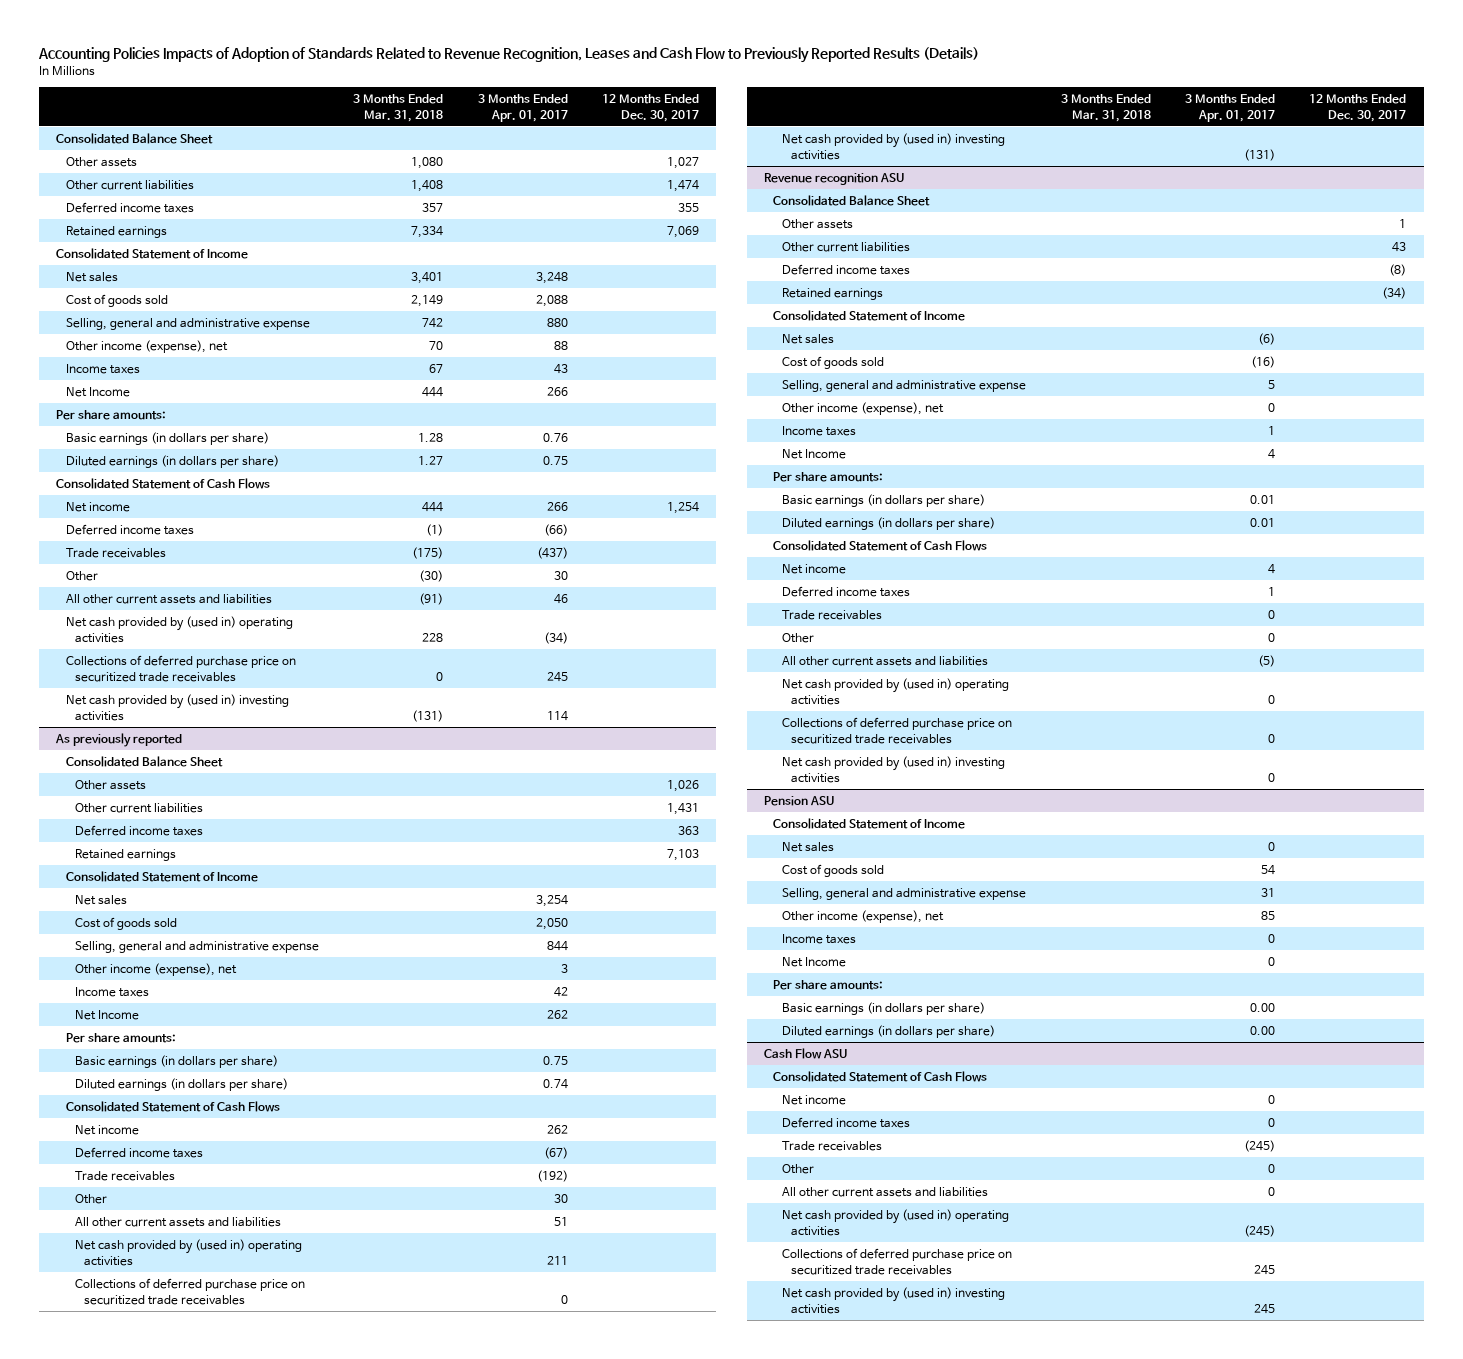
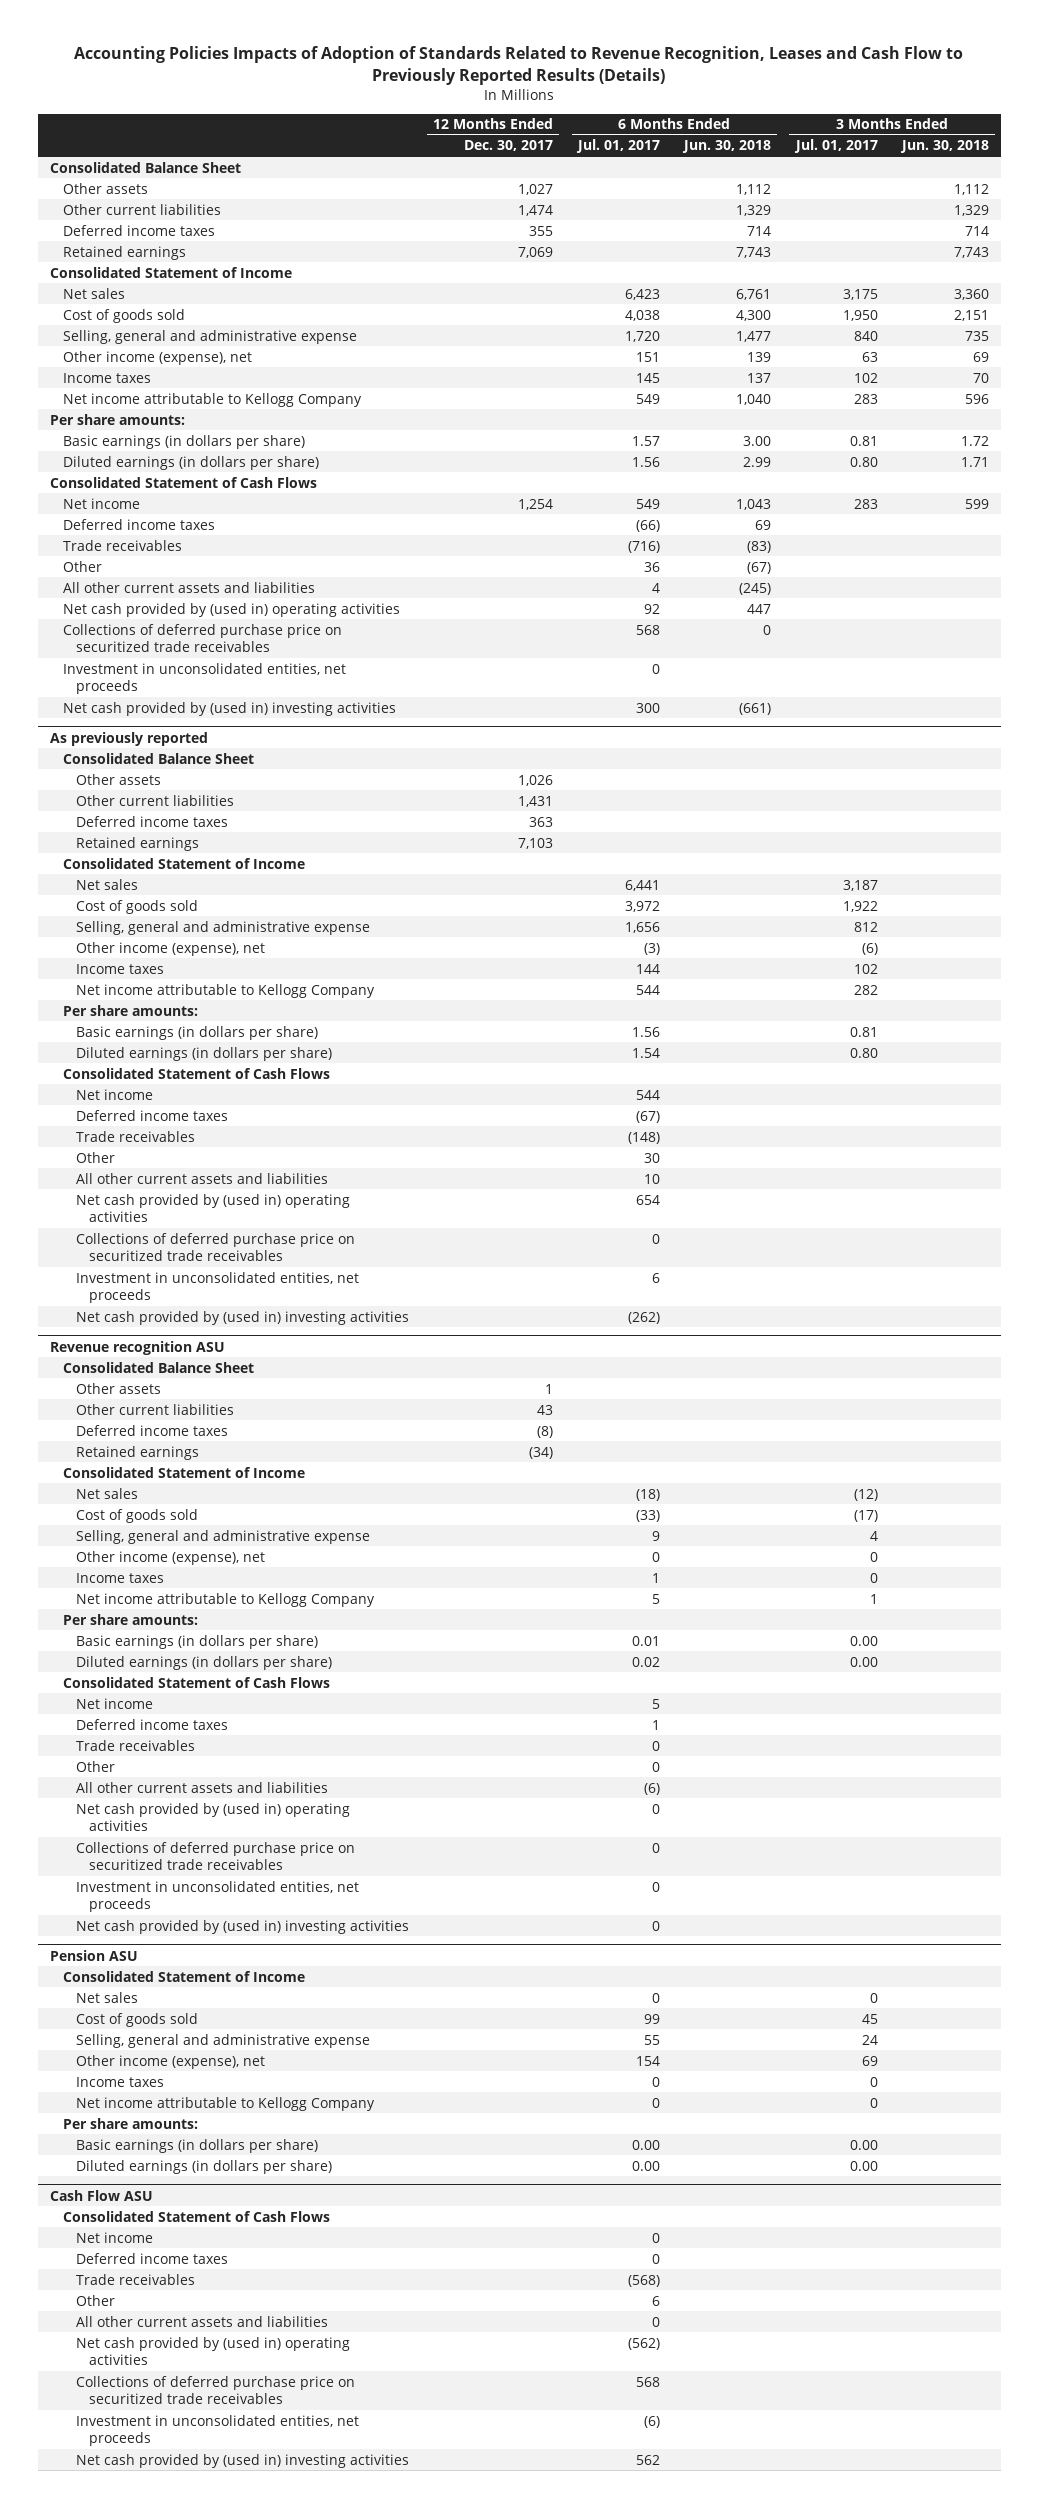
- | 3 Months Ended Mar. 31, 2018 | 3 Months Ended Apr. 01, 2017 | 12 Months Ended Dec. 30, 2017
+ | 12 Months Ended Dec. 30, 2017 | 6 Months Ended Jul. 01, 2017 | 6 Months Ended Jun. 30, 2018 | 3 Months Ended Jul. 01, 2017 | 3 Months Ended Jun. 30, 2018
- Net Income | 444 | 266 |
+ Net income attributable to Kellogg Company | | 549 | 1,040 | 283 | 596
+ Investment in unconsolidated entities, net proceeds | | 0 | | |
@ As previously reported
- Net Income | | 262 |
+ Net income attributable to Kellogg Company | | 544 | | 282 |
+ Investment in unconsolidated entities, net proceeds | | 6 | | |
@ Revenue recognition ASU
- Net Income | | 4 |
+ Net income attributable to Kellogg Company | | 5 | | 1 |
+ Investment in unconsolidated entities, net proceeds | | 0 | | |
@ Pension ASU
- Net Income | | 0 |
+ Net income attributable to Kellogg Company | | 0 | | 0 |
@ Cash Flow ASU
+ Investment in unconsolidated entities, net proceeds | | (6) | | |

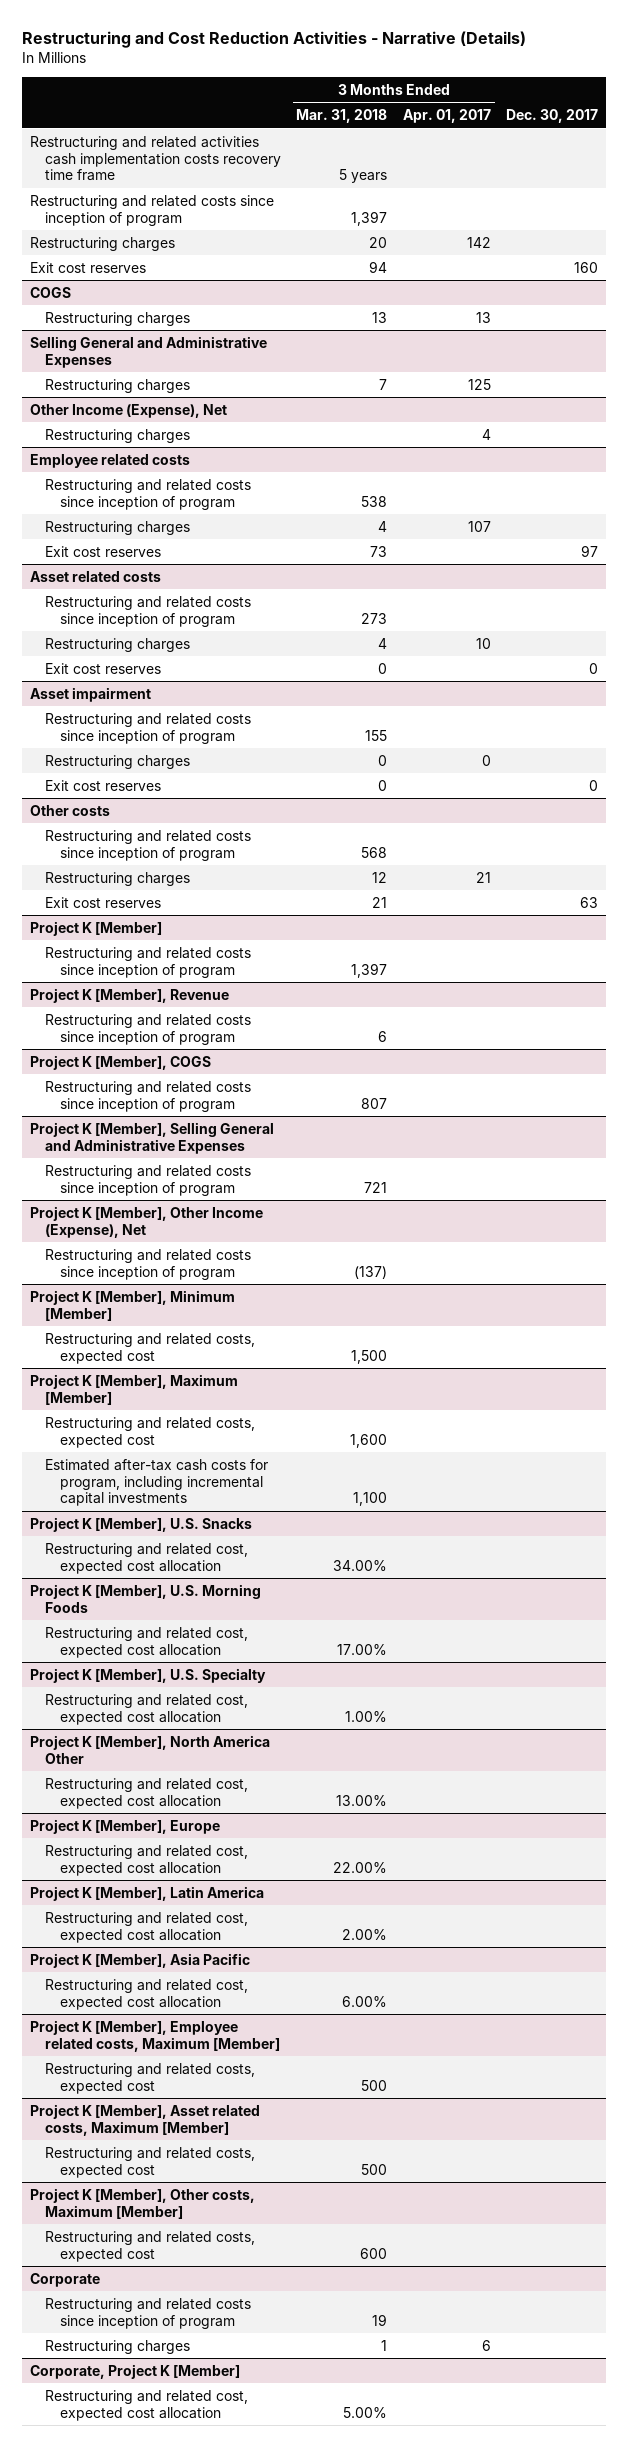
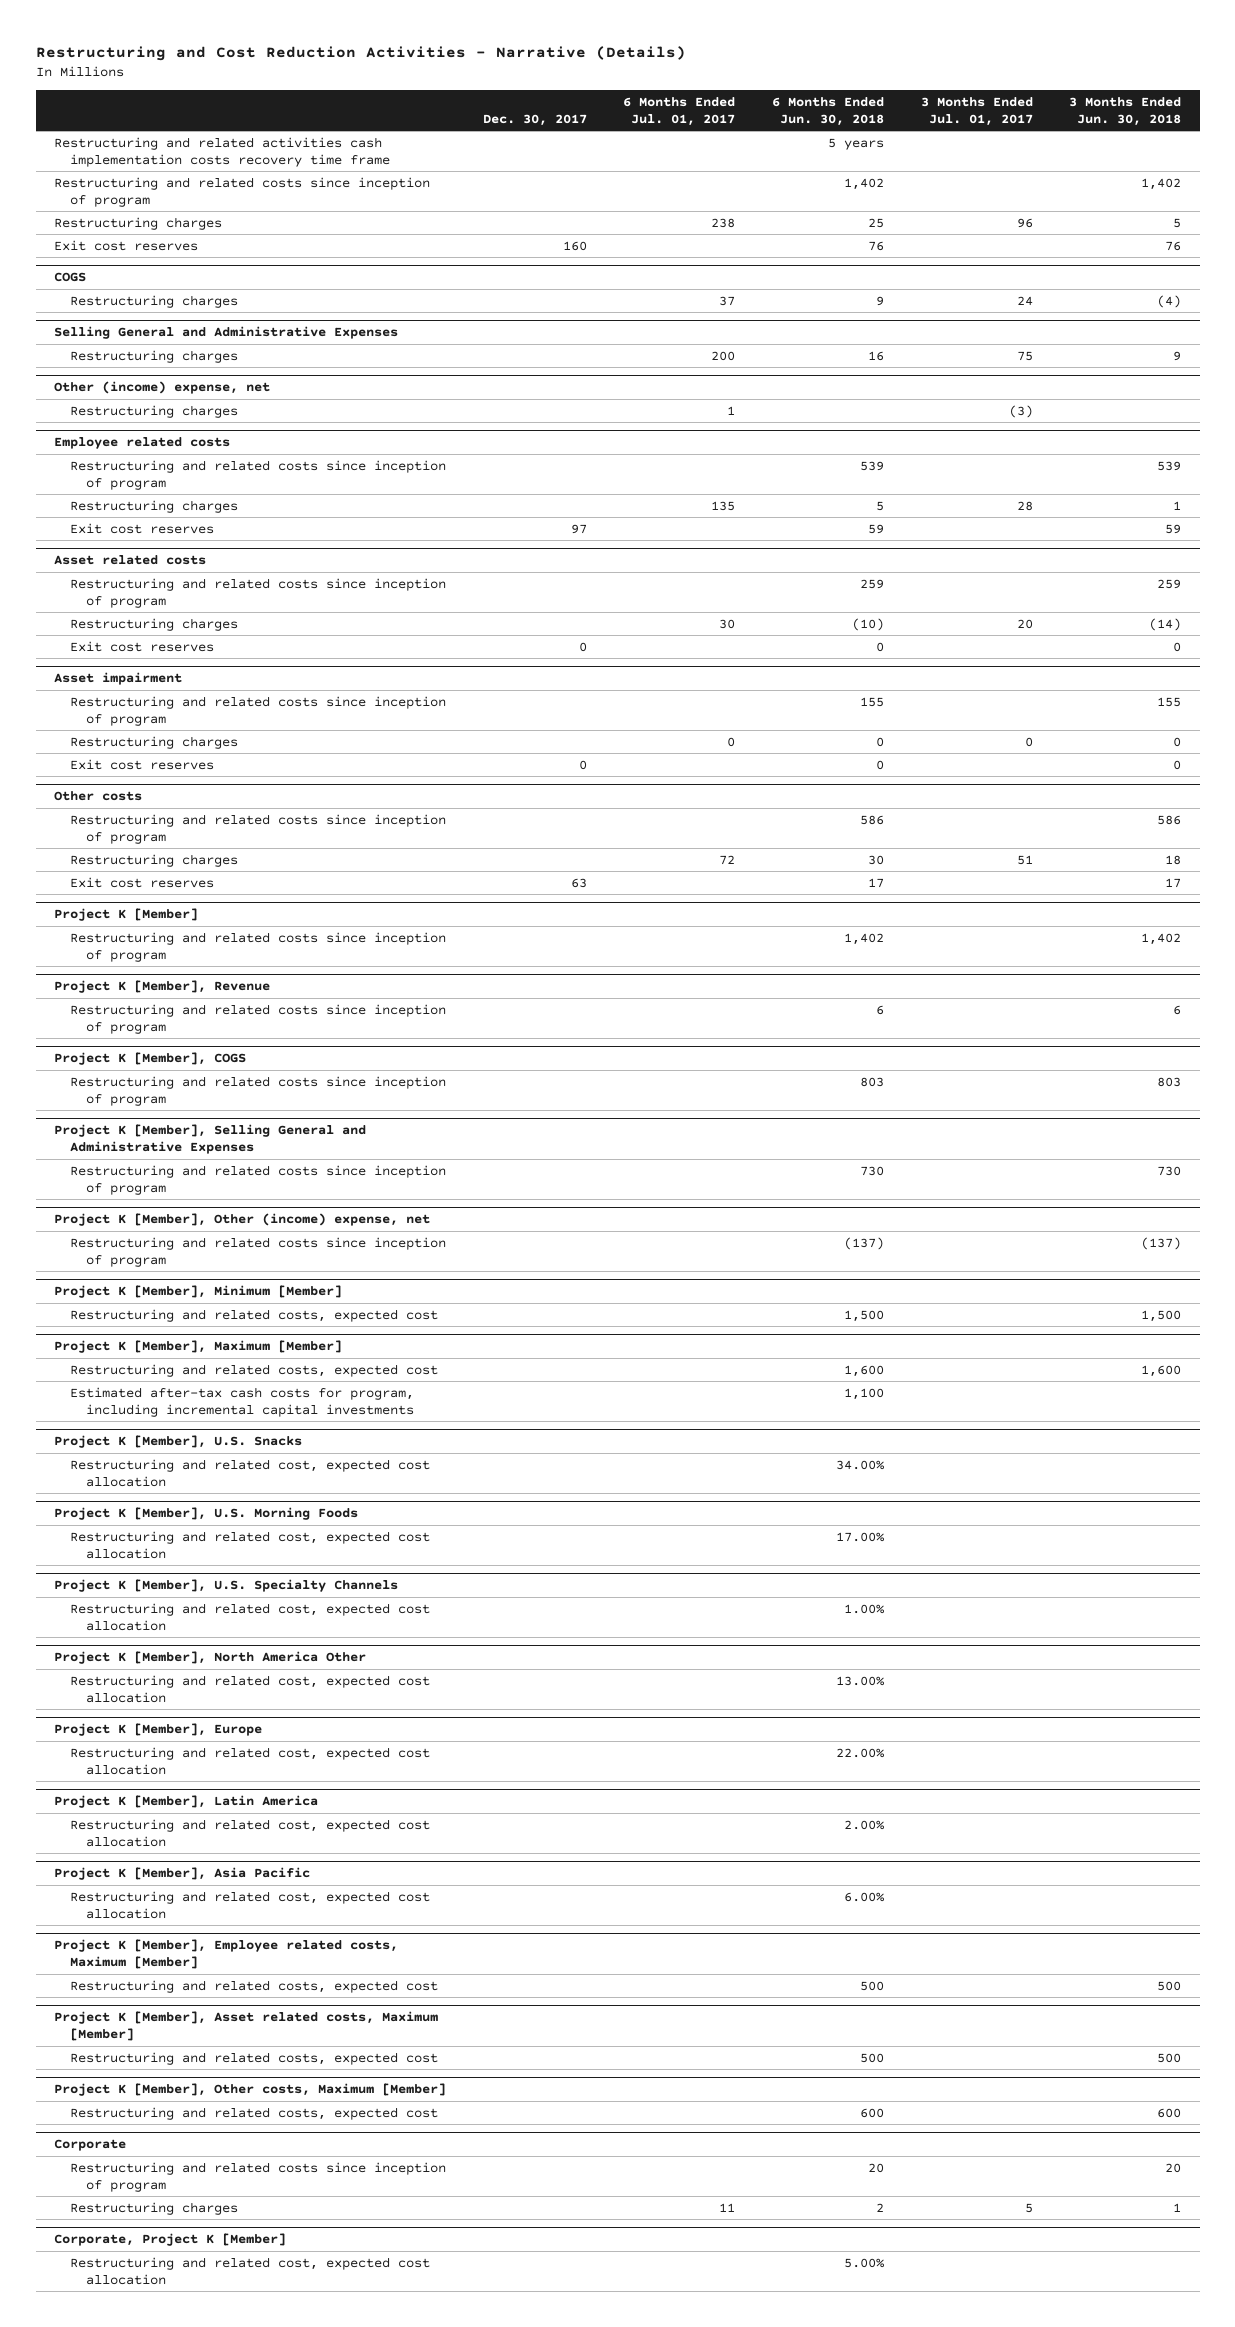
- | 3 Months Ended Mar. 31, 2018 | 3 Months Ended Apr. 01, 2017 | Dec. 30, 2017
+ | Dec. 30, 2017 | 6 Months Ended Jul. 01, 2017 | 6 Months Ended Jun. 30, 2018 | 3 Months Ended Jul. 01, 2017 | 3 Months Ended Jun. 30, 2018
- Other Income (Expense), Net
+ Other (income) expense, net
- Project K [Member], Other Income (Expense), Net
+ Project K [Member], Other (income) expense, net
- Project K [Member], U.S. Specialty
+ Project K [Member], U.S. Specialty Channels

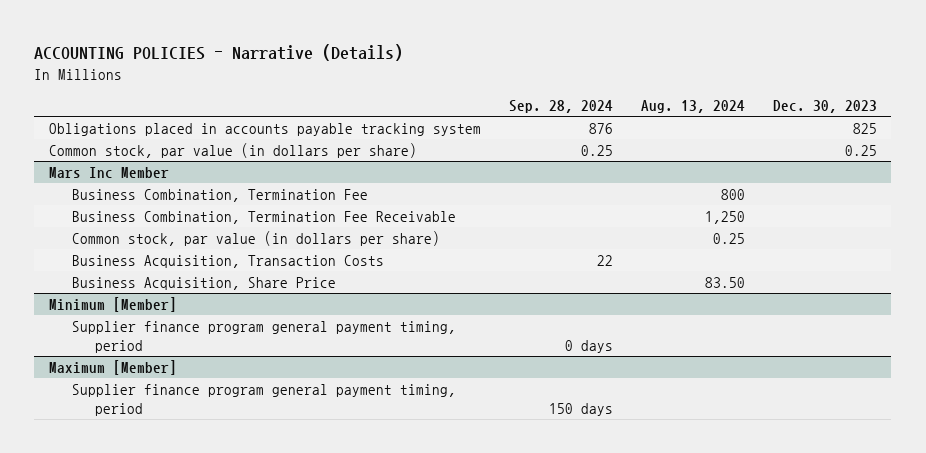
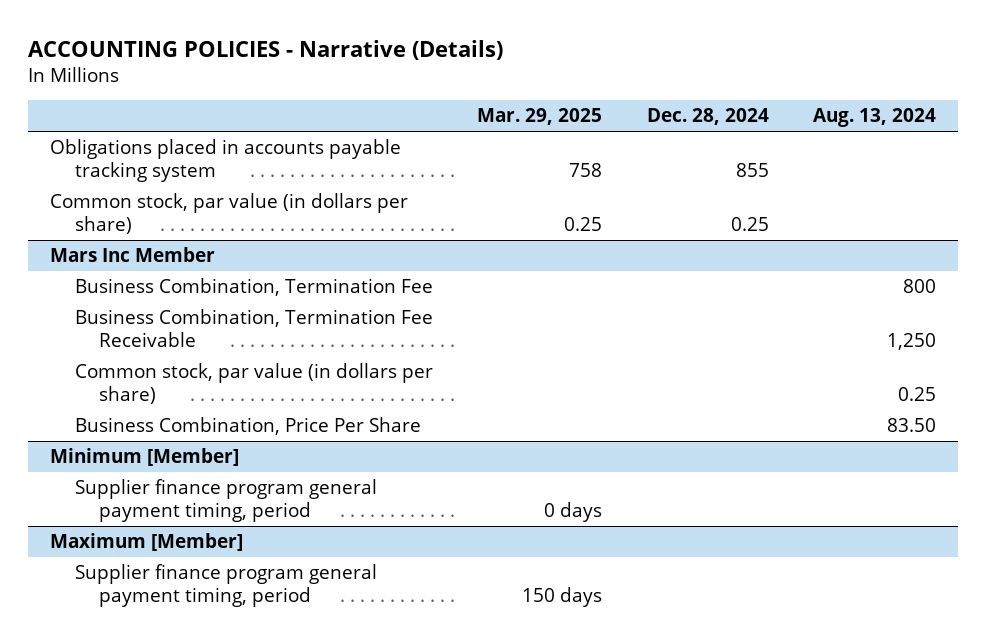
- | Sep. 28, 2024 | Aug. 13, 2024 | Dec. 30, 2023
+ | Mar. 29, 2025 | Dec. 28, 2024 | Aug. 13, 2024
@ Mars Inc Member
- Business Acquisition, Transaction Costs | 22 | |
- Business Acquisition, Share Price | | 83.50 |
+ Business Combination, Price Per Share | | | 83.50

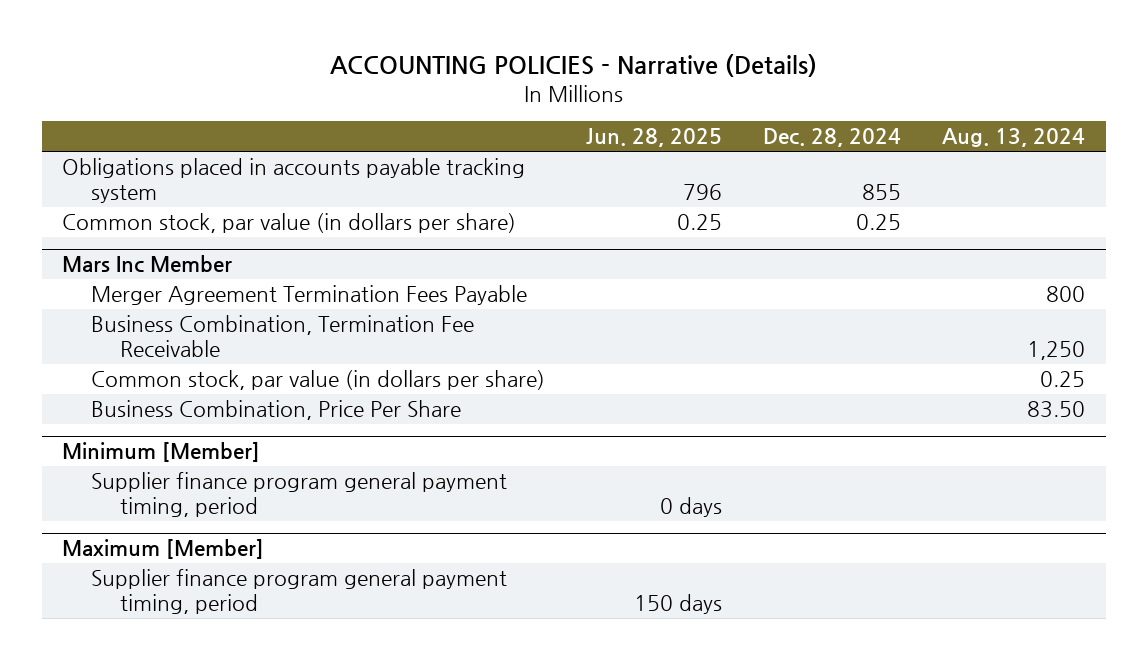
- | Mar. 29, 2025 | Dec. 28, 2024 | Aug. 13, 2024
+ | Jun. 28, 2025 | Dec. 28, 2024 | Aug. 13, 2024
@ Mars Inc Member
- Business Combination, Termination Fee | | | 800
+ Merger Agreement Termination Fees Payable | | | 800

